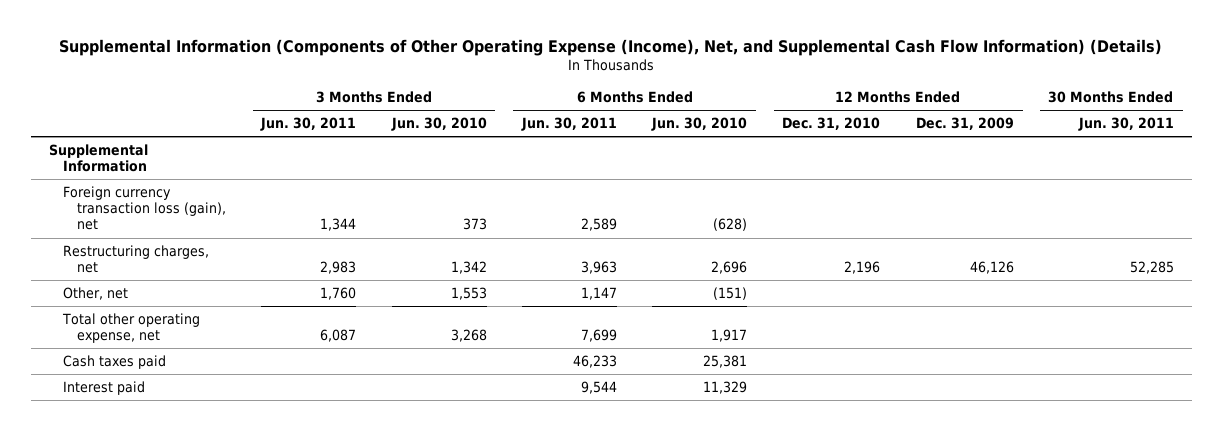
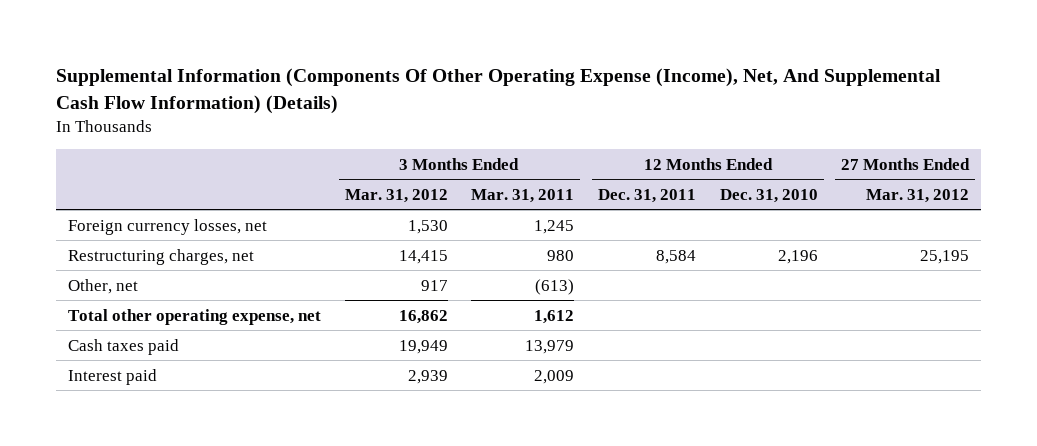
- Supplemental Information (Components of Other Operating Expense (Income), Net, and Supplemental Cash Flow Information) (Details)
+ Supplemental Information (Components Of Other Operating Expense (Income), Net, And Supplemental Cash Flow Information) (Details)
- | 3 Months Ended Jun. 30, 2011 | 3 Months Ended Jun. 30, 2010 | 6 Months Ended Jun. 30, 2011 | 6 Months Ended Jun. 30, 2010 | 12 Months Ended Dec. 31, 2010 | 12 Months Ended Dec. 31, 2009 | 30 Months Ended Jun. 30, 2011
+ | 3 Months Ended Mar. 31, 2012 | 3 Months Ended Mar. 31, 2011 | 12 Months Ended Dec. 31, 2011 | 12 Months Ended Dec. 31, 2010 | 27 Months Ended Mar. 31, 2012
- Supplemental Information
- Foreign currency transaction loss (gain), net | 1,344 | 373 | 2,589 | (628) | | |
+ Foreign currency losses, net | 1,530 | 1,245 | | |

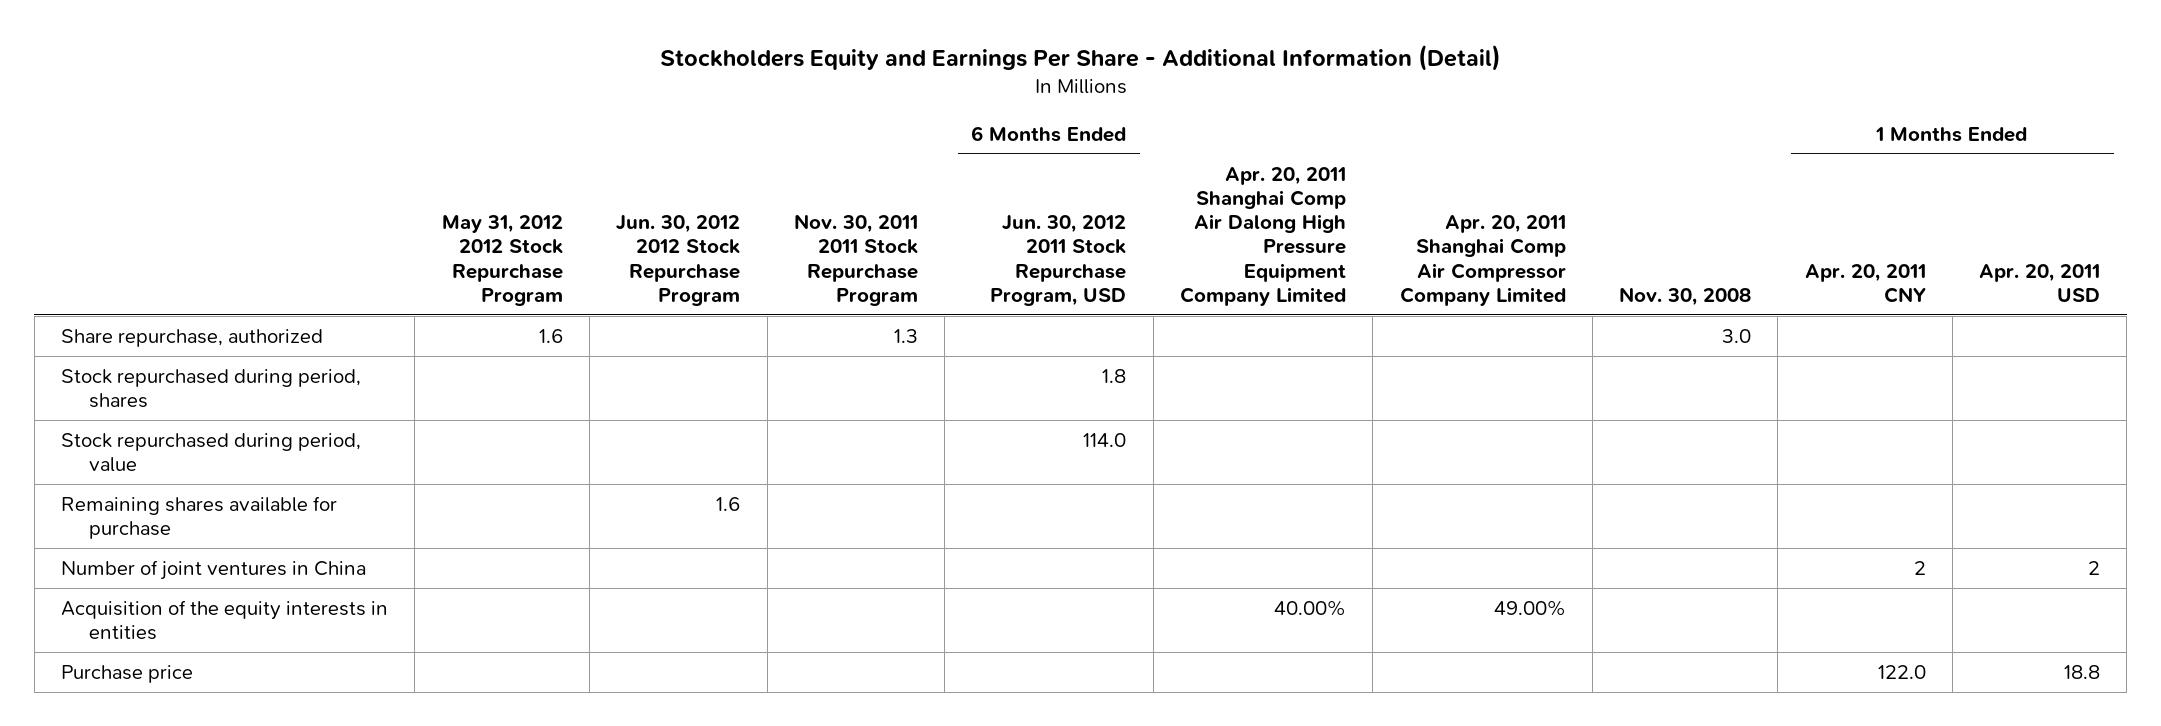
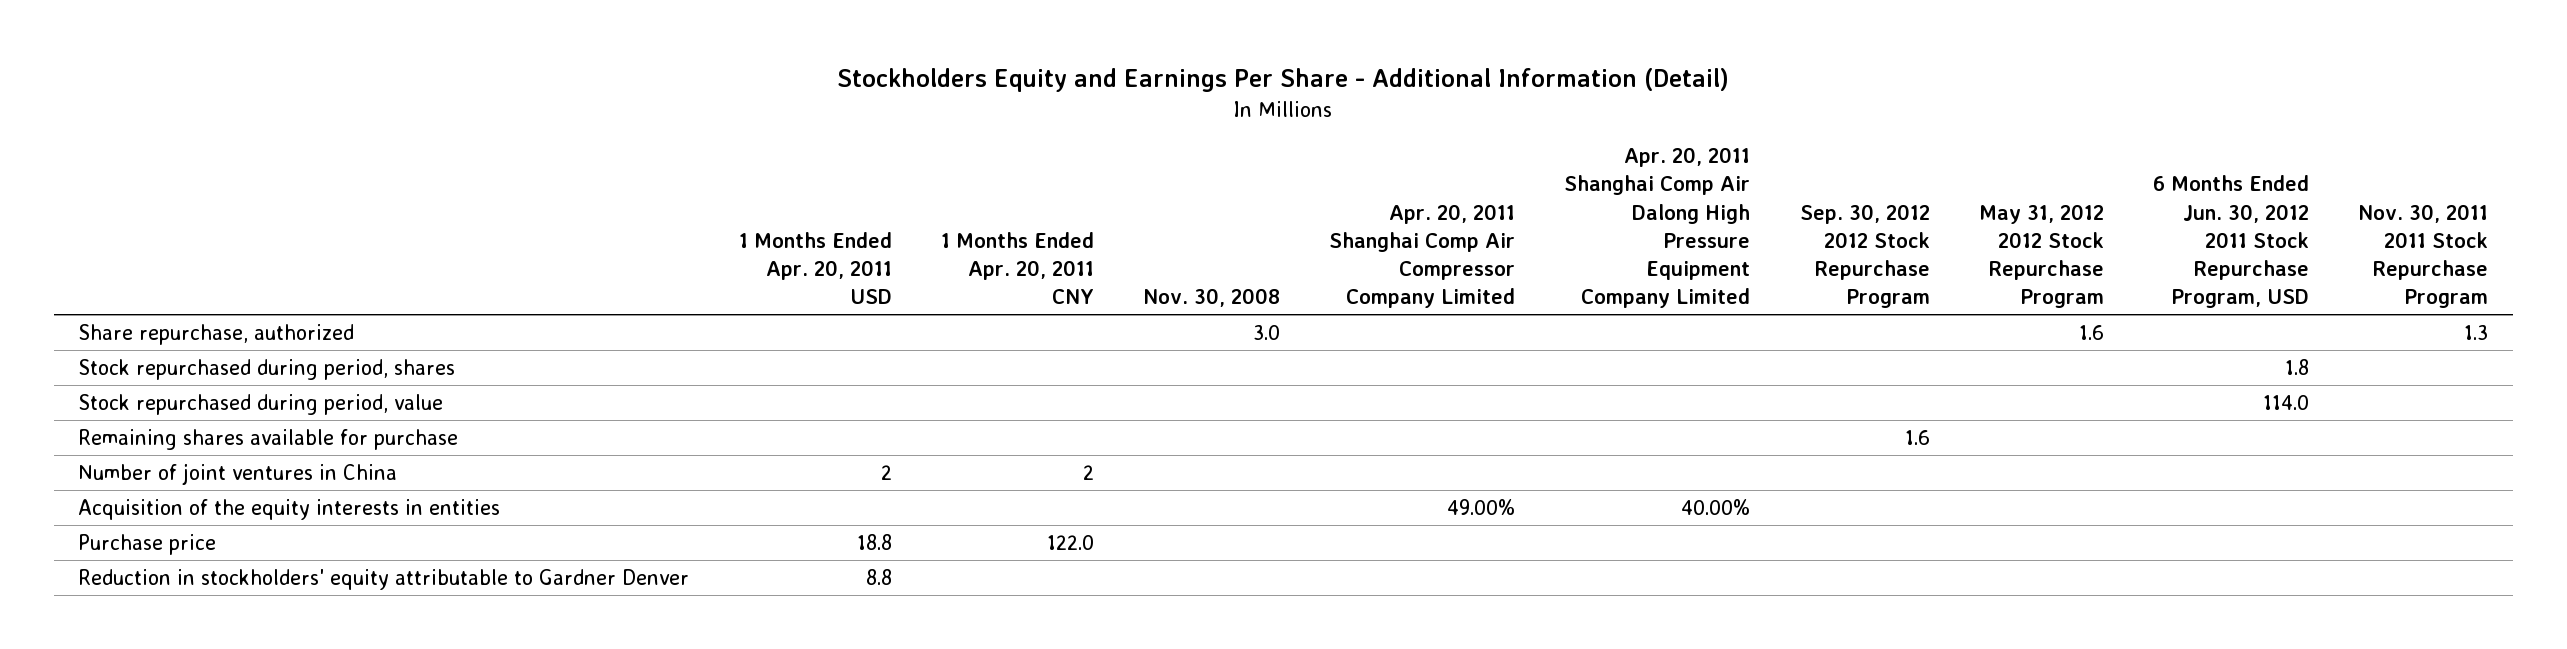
- | May 31, 2012 2012 Stock Repurchase Program | Jun. 30, 2012 2012 Stock Repurchase Program | Nov. 30, 2011 2011 Stock Repurchase Program | 6 Months Ended Jun. 30, 2012 2011 Stock Repurchase Program, USD | Apr. 20, 2011 Shanghai Comp Air Dalong High Pressure Equipment Company Limited | Apr. 20, 2011 Shanghai Comp Air Compressor Company Limited | Nov. 30, 2008 | 1 Months Ended Apr. 20, 2011 CNY | 1 Months Ended Apr. 20, 2011 USD
+ | 1 Months Ended Apr. 20, 2011 USD | 1 Months Ended Apr. 20, 2011 CNY | Nov. 30, 2008 | Apr. 20, 2011 Shanghai Comp Air Compressor Company Limited | Apr. 20, 2011 Shanghai Comp Air Dalong High Pressure Equipment Company Limited | Sep. 30, 2012 2012 Stock Repurchase Program | May 31, 2012 2012 Stock Repurchase Program | 6 Months Ended Jun. 30, 2012 2011 Stock Repurchase Program, USD | Nov. 30, 2011 2011 Stock Repurchase Program
+ Reduction in stockholders' equity attributable to Gardner Denver | 8.8 | | | | | | | |

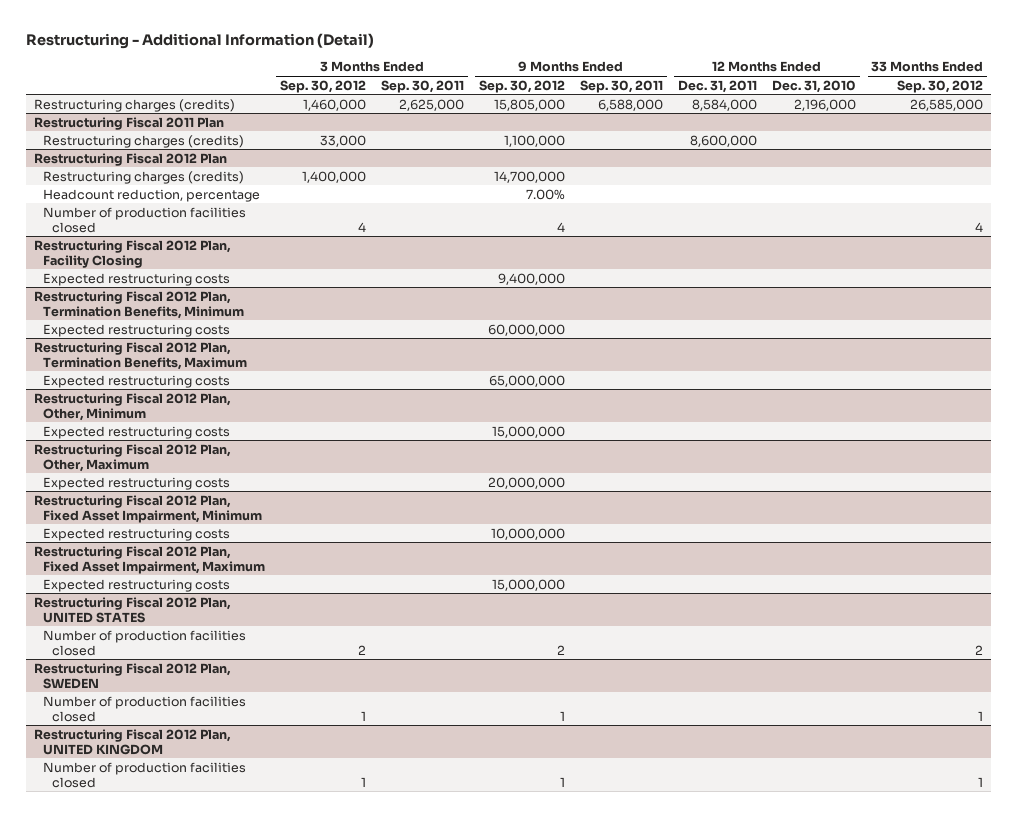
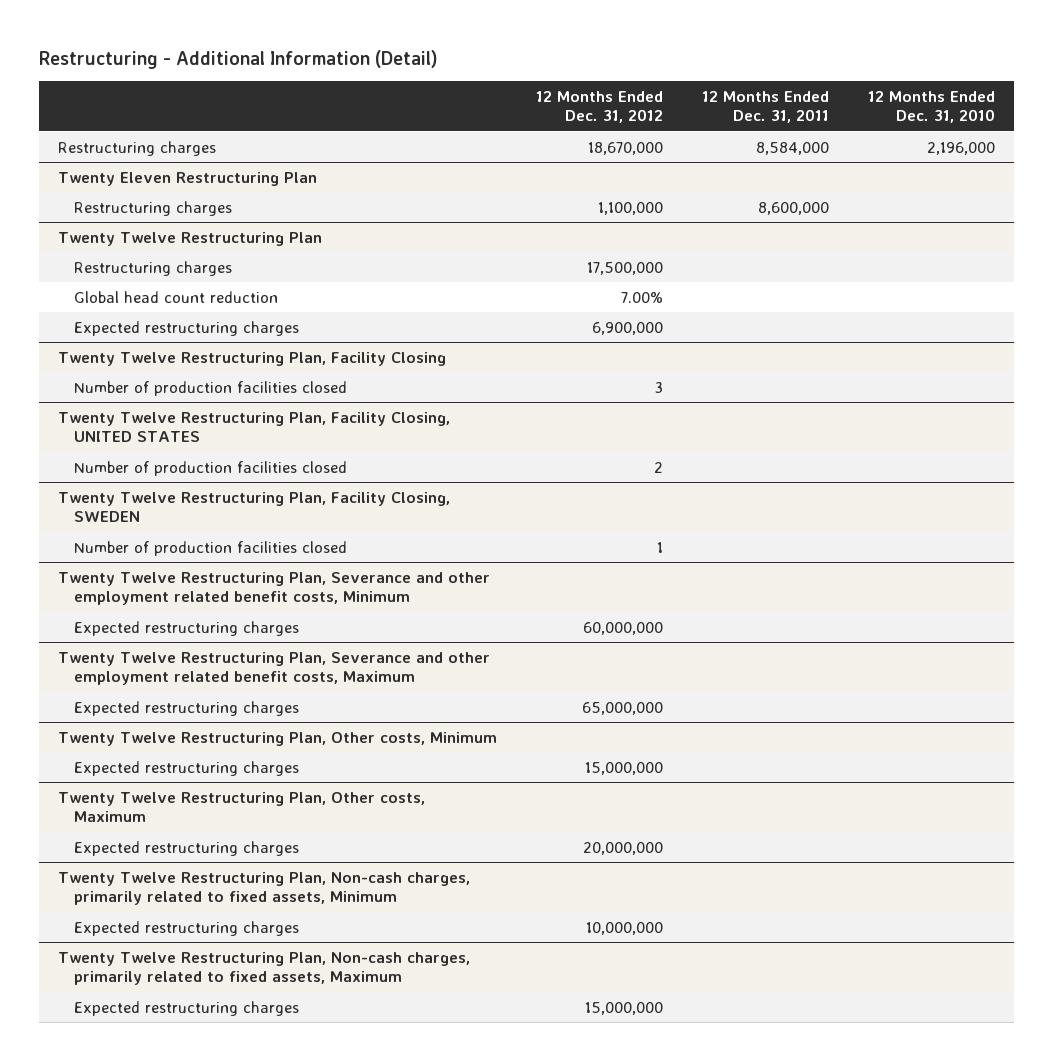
- | 3 Months Ended Sep. 30, 2012 | 3 Months Ended Sep. 30, 2011 | 9 Months Ended Sep. 30, 2012 | 9 Months Ended Sep. 30, 2011 | 12 Months Ended Dec. 31, 2011 | 12 Months Ended Dec. 31, 2010 | 33 Months Ended Sep. 30, 2012
+ | 12 Months Ended Dec. 31, 2012 | 12 Months Ended Dec. 31, 2011 | 12 Months Ended Dec. 31, 2010
- Restructuring charges (credits) | 1,460,000 | 2,625,000 | 15,805,000 | 6,588,000 | 8,584,000 | 2,196,000 | 26,585,000
- Restructuring Fiscal 2011 Plan
- Restructuring charges (credits) | 33,000 | | 1,100,000 | | 8,600,000 | |
- Restructuring Fiscal 2012 Plan
- Restructuring charges (credits) | 1,400,000 | | 14,700,000 | | | |
- Headcount reduction, percentage | | | 7.00% | | | |
- Number of production facilities closed | 4 | | 4 | | | | 4
- Restructuring Fiscal 2012 Plan, Facility Closing
- Expected restructuring costs | | | 9,400,000 | | | |
- Restructuring Fiscal 2012 Plan, Termination Benefits, Minimum
- Expected restructuring costs | | | 60,000,000 | | | |
- Restructuring Fiscal 2012 Plan, Termination Benefits, Maximum
- Expected restructuring costs | | | 65,000,000 | | | |
- Restructuring Fiscal 2012 Plan, Other, Minimum
- Expected restructuring costs | | | 15,000,000 | | | |
- Restructuring Fiscal 2012 Plan, Other, Maximum
- Expected restructuring costs | | | 20,000,000 | | | |
- Restructuring Fiscal 2012 Plan, Fixed Asset Impairment, Minimum
- Expected restructuring costs | | | 10,000,000 | | | |
- Restructuring Fiscal 2012 Plan, Fixed Asset Impairment, Maximum
- Expected restructuring costs | | | 15,000,000 | | | |
- Restructuring Fiscal 2012 Plan, UNITED STATES
- Number of production facilities closed | 2 | | 2 | | | | 2
- Restructuring Fiscal 2012 Plan, SWEDEN
- Number of production facilities closed | 1 | | 1 | | | | 1
- Restructuring Fiscal 2012 Plan, UNITED KINGDOM
- Number of production facilities closed | 1 | | 1 | | | | 1
+ Restructuring charges | 18,670,000 | 8,584,000 | 2,196,000
+ Twenty Eleven Restructuring Plan
+ Restructuring charges | 1,100,000 | 8,600,000 |
+ Twenty Twelve Restructuring Plan
+ Restructuring charges | 17,500,000 | |
+ Global head count reduction | 7.00% | |
+ Expected restructuring charges | 6,900,000 | |
+ Twenty Twelve Restructuring Plan, Facility Closing
+ Number of production facilities closed | 3 | |
+ Twenty Twelve Restructuring Plan, Facility Closing, UNITED STATES
+ Number of production facilities closed | 2 | |
+ Twenty Twelve Restructuring Plan, Facility Closing, SWEDEN
+ Number of production facilities closed | 1 | |
+ Twenty Twelve Restructuring Plan, Severance and other employment related benefit costs, Minimum
+ Expected restructuring charges | 60,000,000 | |
+ Twenty Twelve Restructuring Plan, Severance and other employment related benefit costs, Maximum
+ Expected restructuring charges | 65,000,000 | |
+ Twenty Twelve Restructuring Plan, Other costs, Minimum
+ Expected restructuring charges | 15,000,000 | |
+ Twenty Twelve Restructuring Plan, Other costs, Maximum
+ Expected restructuring charges | 20,000,000 | |
+ Twenty Twelve Restructuring Plan, Non-cash charges, primarily related to fixed assets, Minimum
+ Expected restructuring charges | 10,000,000 | |
+ Twenty Twelve Restructuring Plan, Non-cash charges, primarily related to fixed assets, Maximum
+ Expected restructuring charges | 15,000,000 | |

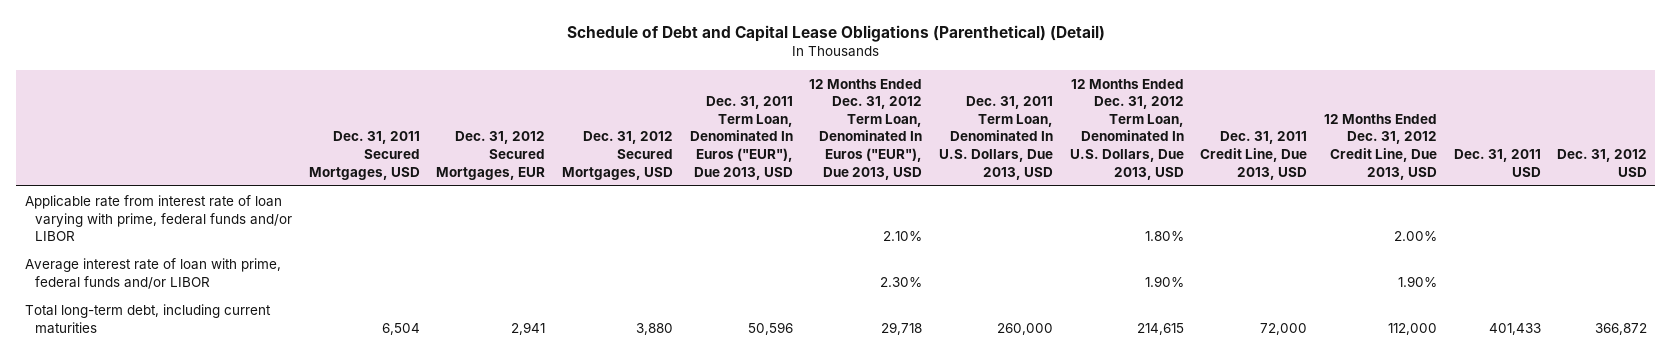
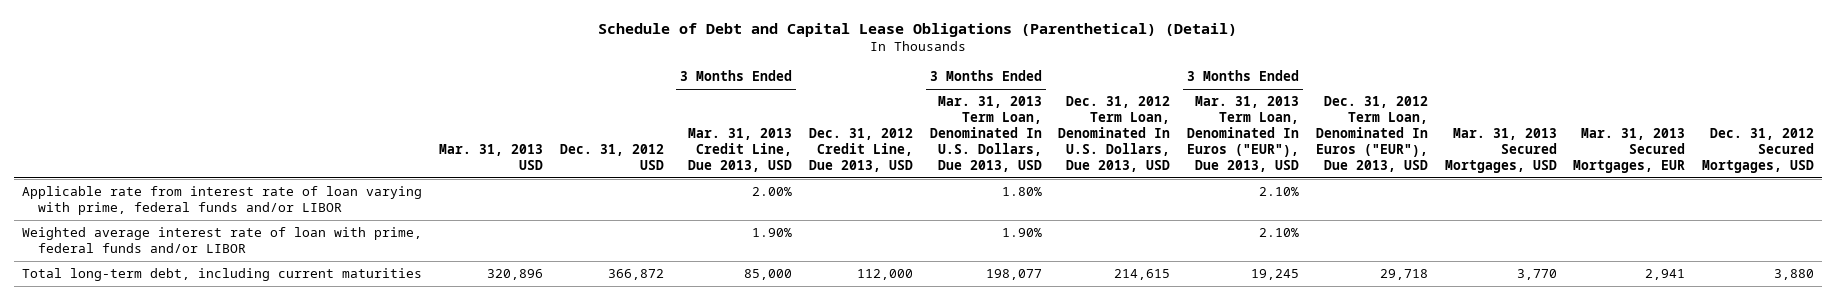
- | Dec. 31, 2011 Secured Mortgages, USD | Dec. 31, 2012 Secured Mortgages, EUR | Dec. 31, 2012 Secured Mortgages, USD | Dec. 31, 2011 Term Loan, Denominated In Euros ("EUR"), Due 2013, USD | 12 Months Ended Dec. 31, 2012 Term Loan, Denominated In Euros ("EUR"), Due 2013, USD | Dec. 31, 2011 Term Loan, Denominated In U.S. Dollars, Due 2013, USD | 12 Months Ended Dec. 31, 2012 Term Loan, Denominated In U.S. Dollars, Due 2013, USD | Dec. 31, 2011 Credit Line, Due 2013, USD | 12 Months Ended Dec. 31, 2012 Credit Line, Due 2013, USD | Dec. 31, 2011 USD | Dec. 31, 2012 USD
+ | Mar. 31, 2013 USD | Dec. 31, 2012 USD | 3 Months Ended Mar. 31, 2013 Credit Line, Due 2013, USD | Dec. 31, 2012 Credit Line, Due 2013, USD | 3 Months Ended Mar. 31, 2013 Term Loan, Denominated In U.S. Dollars, Due 2013, USD | Dec. 31, 2012 Term Loan, Denominated In U.S. Dollars, Due 2013, USD | 3 Months Ended Mar. 31, 2013 Term Loan, Denominated In Euros ("EUR"), Due 2013, USD | Dec. 31, 2012 Term Loan, Denominated In Euros ("EUR"), Due 2013, USD | Mar. 31, 2013 Secured Mortgages, USD | Mar. 31, 2013 Secured Mortgages, EUR | Dec. 31, 2012 Secured Mortgages, USD
- Average interest rate of loan with prime, federal funds and/or LIBOR | | | | | 2.30% | | 1.90% | | 1.90% | |
+ Weighted average interest rate of loan with prime, federal funds and/or LIBOR | | | 1.90% | | 1.90% | | 2.10% | | | |

